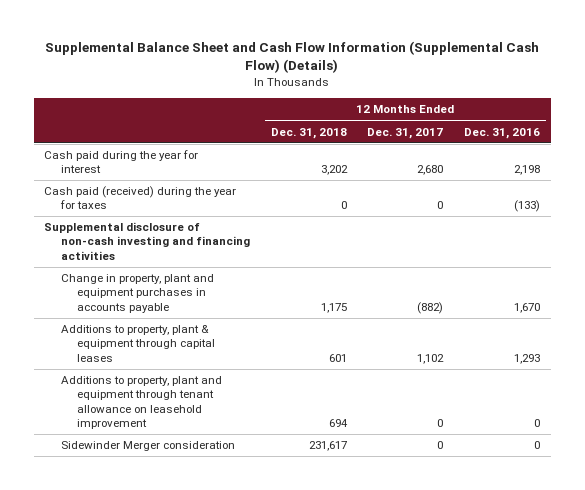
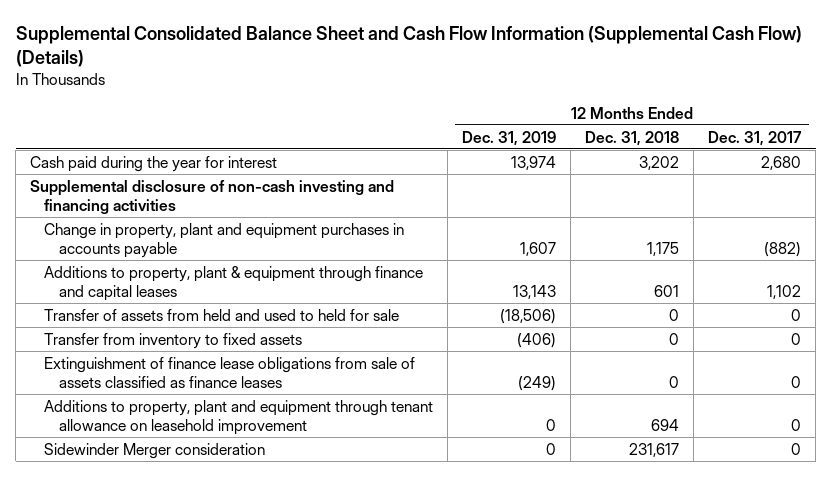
- Supplemental Balance Sheet and Cash Flow Information (Supplemental Cash Flow) (Details)
+ Supplemental Consolidated Balance Sheet and Cash Flow Information (Supplemental Cash Flow) (Details)
- | 12 Months Ended Dec. 31, 2018 | 12 Months Ended Dec. 31, 2017 | 12 Months Ended Dec. 31, 2016
+ | 12 Months Ended Dec. 31, 2019 | 12 Months Ended Dec. 31, 2018 | 12 Months Ended Dec. 31, 2017
- Cash paid (received) during the year for taxes | 0 | 0 | (133)
- Additions to property, plant & equipment through capital leases | 601 | 1,102 | 1,293
+ Additions to property, plant & equipment through finance and capital leases | 13,143 | 601 | 1,102
+ Transfer of assets from held and used to held for sale | (18,506) | 0 | 0
+ Transfer from inventory to fixed assets | (406) | 0 | 0
+ Extinguishment of finance lease obligations from sale of assets classified as finance leases | (249) | 0 | 0

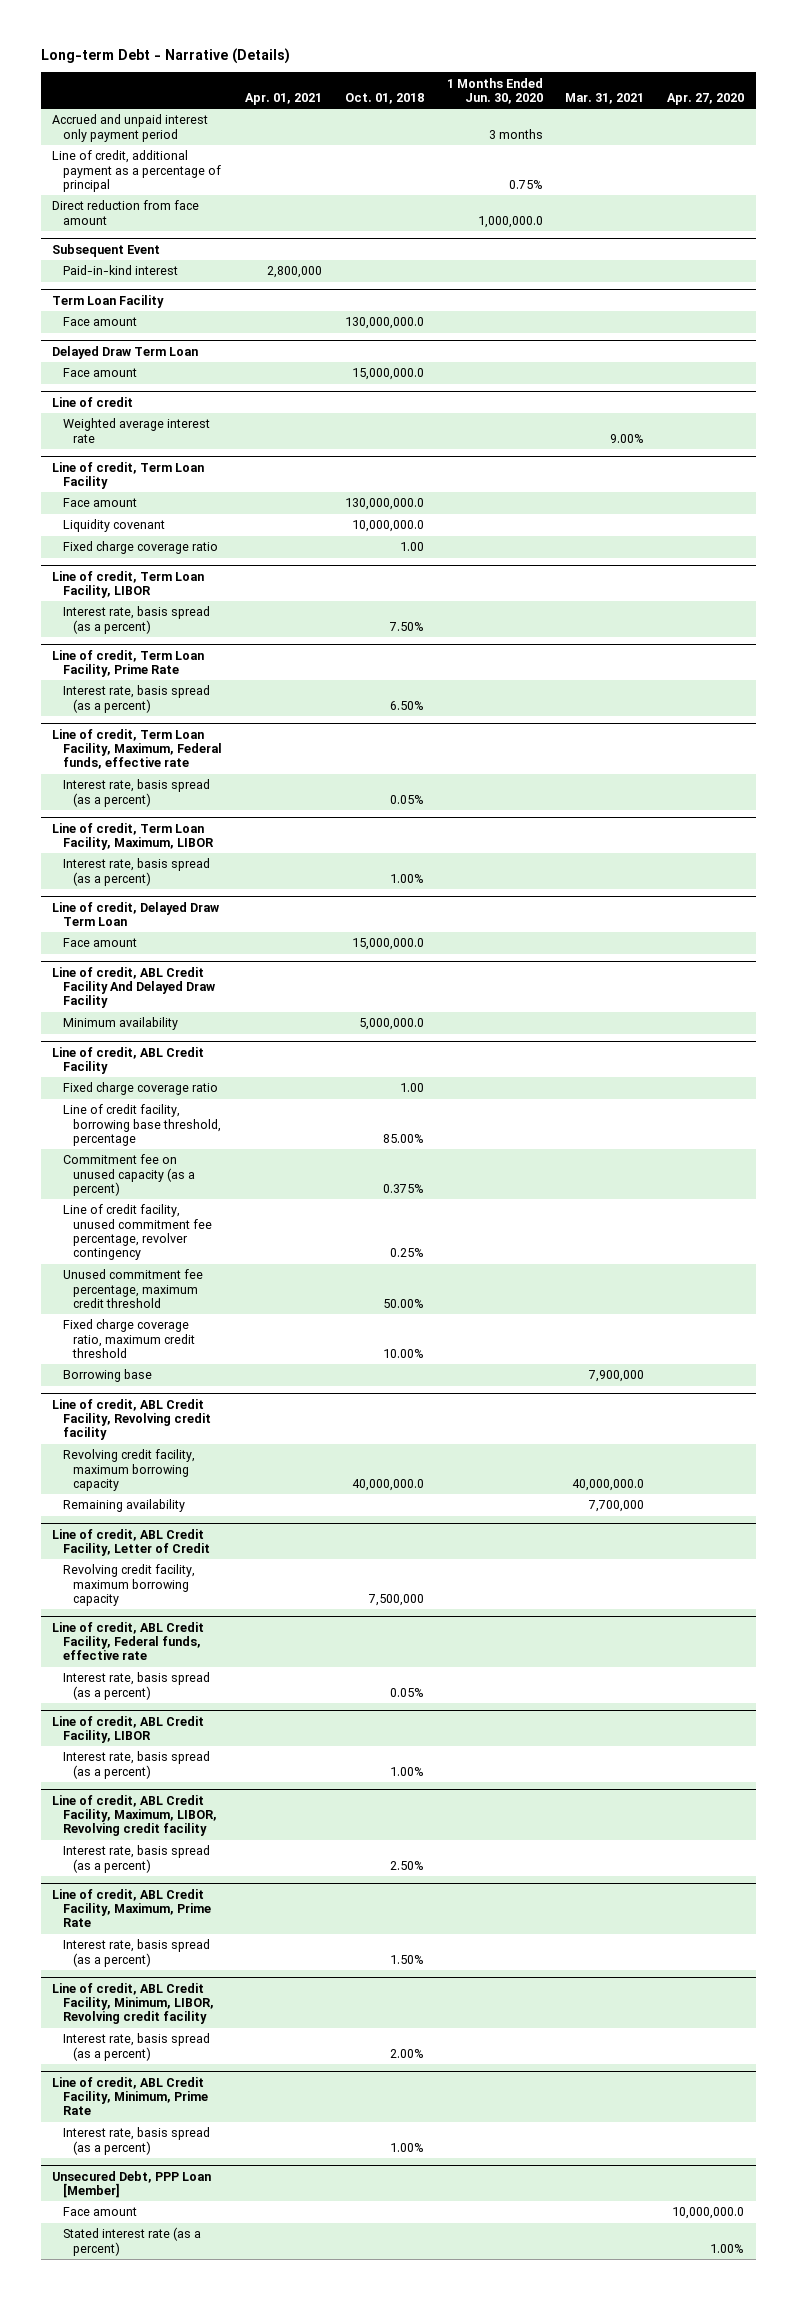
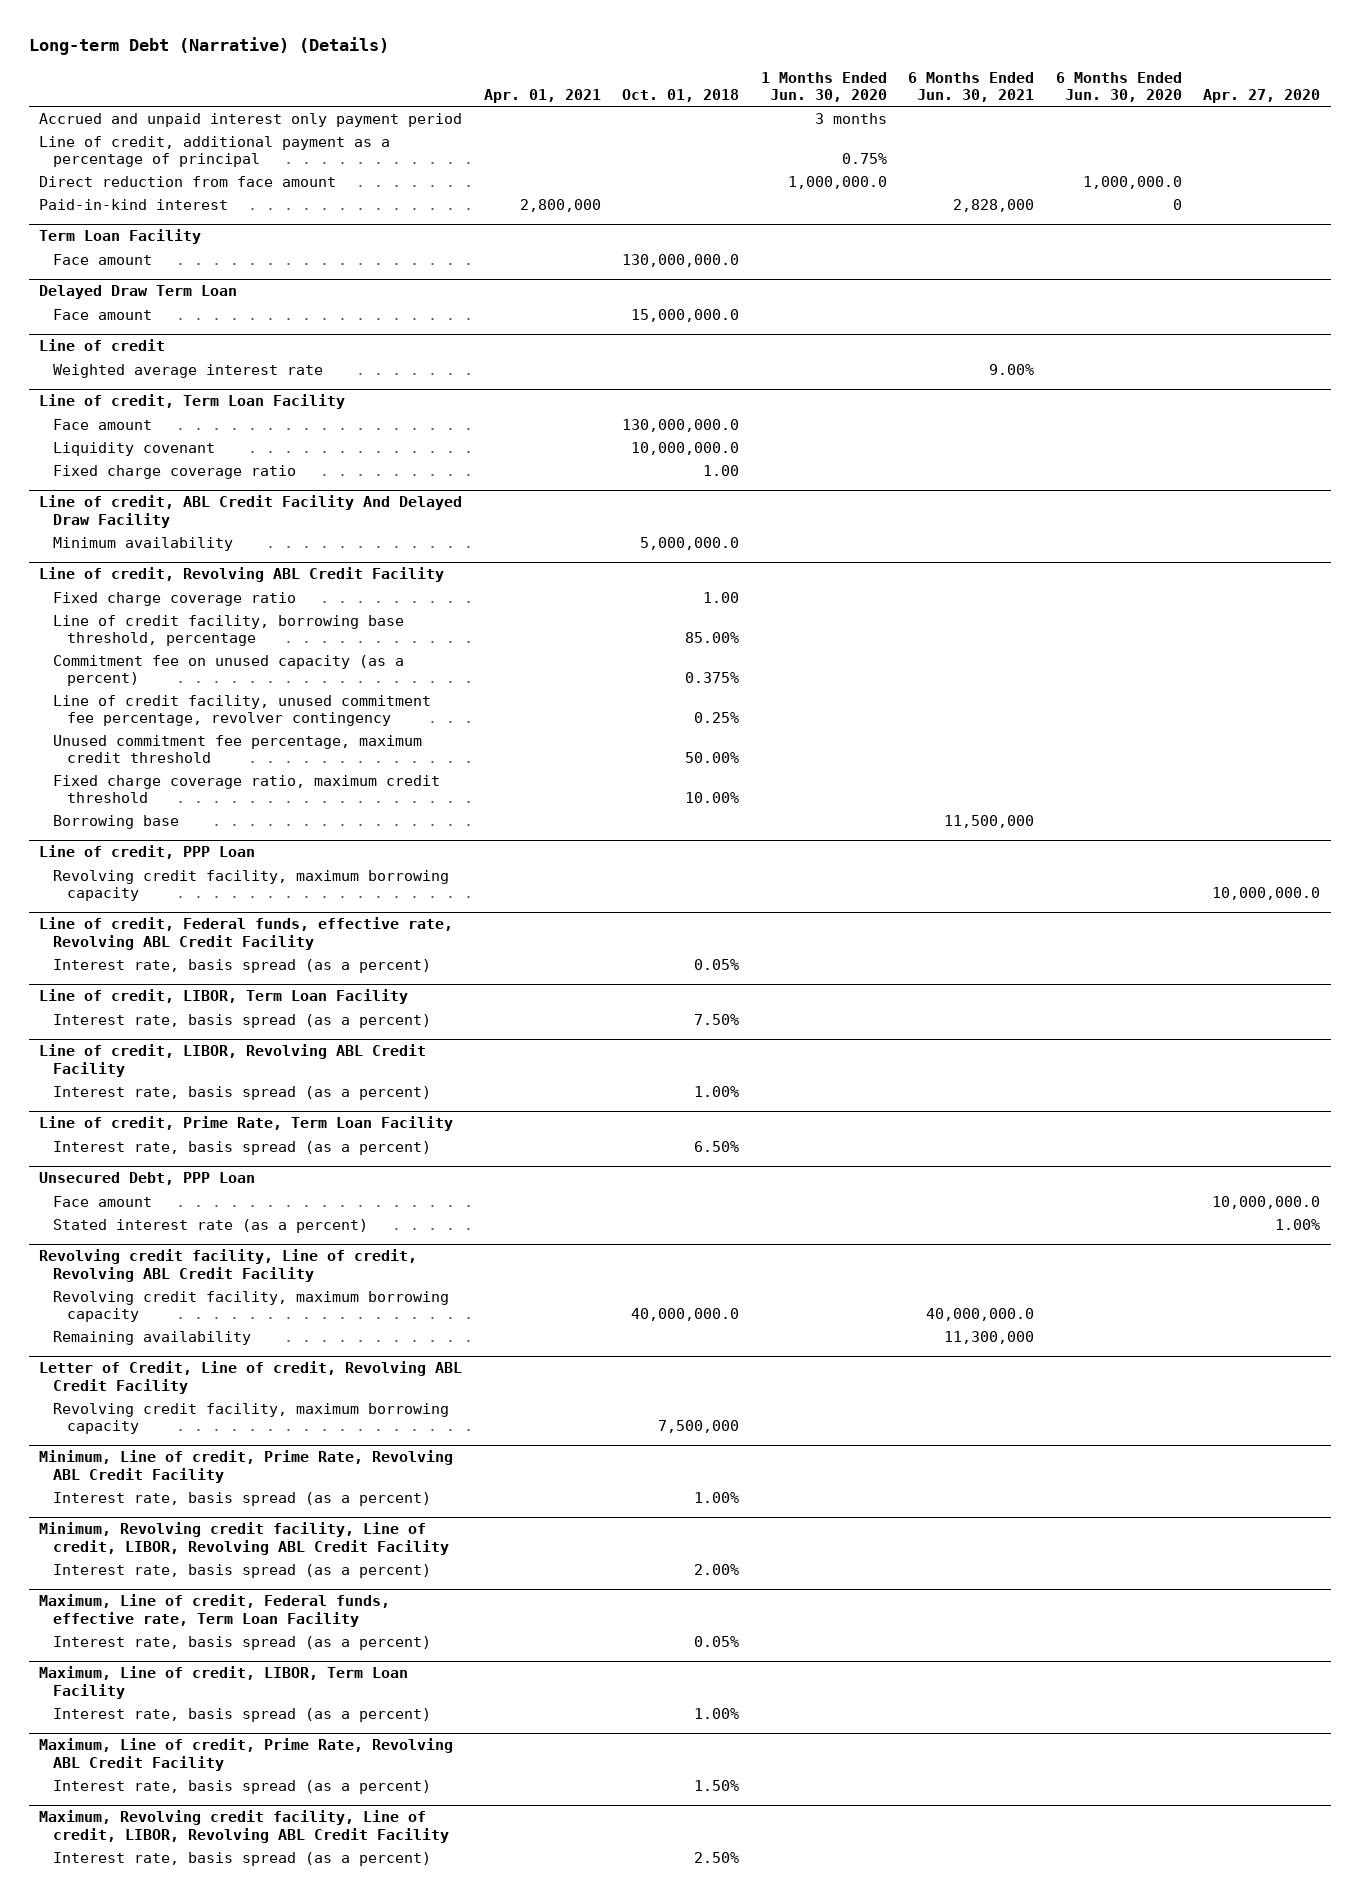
- Long-term Debt - Narrative (Details)
+ Long-term Debt (Narrative) (Details)
- | Apr. 01, 2021 | Oct. 01, 2018 | 1 Months Ended Jun. 30, 2020 | Mar. 31, 2021 | Apr. 27, 2020
+ | Apr. 01, 2021 | Oct. 01, 2018 | 1 Months Ended Jun. 30, 2020 | 6 Months Ended Jun. 30, 2021 | 6 Months Ended Jun. 30, 2020 | Apr. 27, 2020
- Subsequent Event
- Line of credit, Term Loan Facility, LIBOR
- Interest rate, basis spread (as a percent) | | 7.50% | | |
- Line of credit, Term Loan Facility, Prime Rate
- Interest rate, basis spread (as a percent) | | 6.50% | | |
- Line of credit, Term Loan Facility, Maximum, Federal funds, effective rate
- Interest rate, basis spread (as a percent) | | 0.05% | | |
- Line of credit, Term Loan Facility, Maximum, LIBOR
- Interest rate, basis spread (as a percent) | | 1.00% | | |
- Line of credit, Delayed Draw Term Loan
- Face amount | | 15,000,000.0 | | |
- Line of credit, ABL Credit Facility
+ Line of credit, Revolving ABL Credit Facility
- Line of credit, ABL Credit Facility, Revolving credit facility
+ Line of credit, PPP Loan
+ Revolving credit facility, maximum borrowing capacity | | | | | | 10,000,000.0
+ Line of credit, Federal funds, effective rate, Revolving ABL Credit Facility
+ Interest rate, basis spread (as a percent) | | 0.05% | | | |
+ Line of credit, LIBOR, Term Loan Facility
+ Interest rate, basis spread (as a percent) | | 7.50% | | | |
+ Line of credit, LIBOR, Revolving ABL Credit Facility
+ Interest rate, basis spread (as a percent) | | 1.00% | | | |
+ Line of credit, Prime Rate, Term Loan Facility
+ Interest rate, basis spread (as a percent) | | 6.50% | | | |
+ Unsecured Debt, PPP Loan
+ Face amount | | | | | | 10,000,000.0
+ Stated interest rate (as a percent) | | | | | | 1.00%
+ Revolving credit facility, Line of credit, Revolving ABL Credit Facility
- Line of credit, ABL Credit Facility, Letter of Credit
+ Letter of Credit, Line of credit, Revolving ABL Credit Facility
- Line of credit, ABL Credit Facility, Federal funds, effective rate
- Interest rate, basis spread (as a percent) | | 0.05% | | |
- Line of credit, ABL Credit Facility, LIBOR
+ Minimum, Line of credit, Prime Rate, Revolving ABL Credit Facility
- Line of credit, ABL Credit Facility, Maximum, LIBOR, Revolving credit facility
- Interest rate, basis spread (as a percent) | | 2.50% | | |
- Line of credit, ABL Credit Facility, Maximum, Prime Rate
- Interest rate, basis spread (as a percent) | | 1.50% | | |
- Line of credit, ABL Credit Facility, Minimum, LIBOR, Revolving credit facility
+ Minimum, Revolving credit facility, Line of credit, LIBOR, Revolving ABL Credit Facility
- Line of credit, ABL Credit Facility, Minimum, Prime Rate
+ Maximum, Line of credit, Federal funds, effective rate, Term Loan Facility
+ Interest rate, basis spread (as a percent) | | 0.05% | | | |
+ Maximum, Line of credit, LIBOR, Term Loan Facility
- Unsecured Debt, PPP Loan [Member]
- Face amount | | | | | 10,000,000.0
- Stated interest rate (as a percent) | | | | | 1.00%
+ Maximum, Line of credit, Prime Rate, Revolving ABL Credit Facility
+ Interest rate, basis spread (as a percent) | | 1.50% | | | |
+ Maximum, Revolving credit facility, Line of credit, LIBOR, Revolving ABL Credit Facility
+ Interest rate, basis spread (as a percent) | | 2.50% | | | |

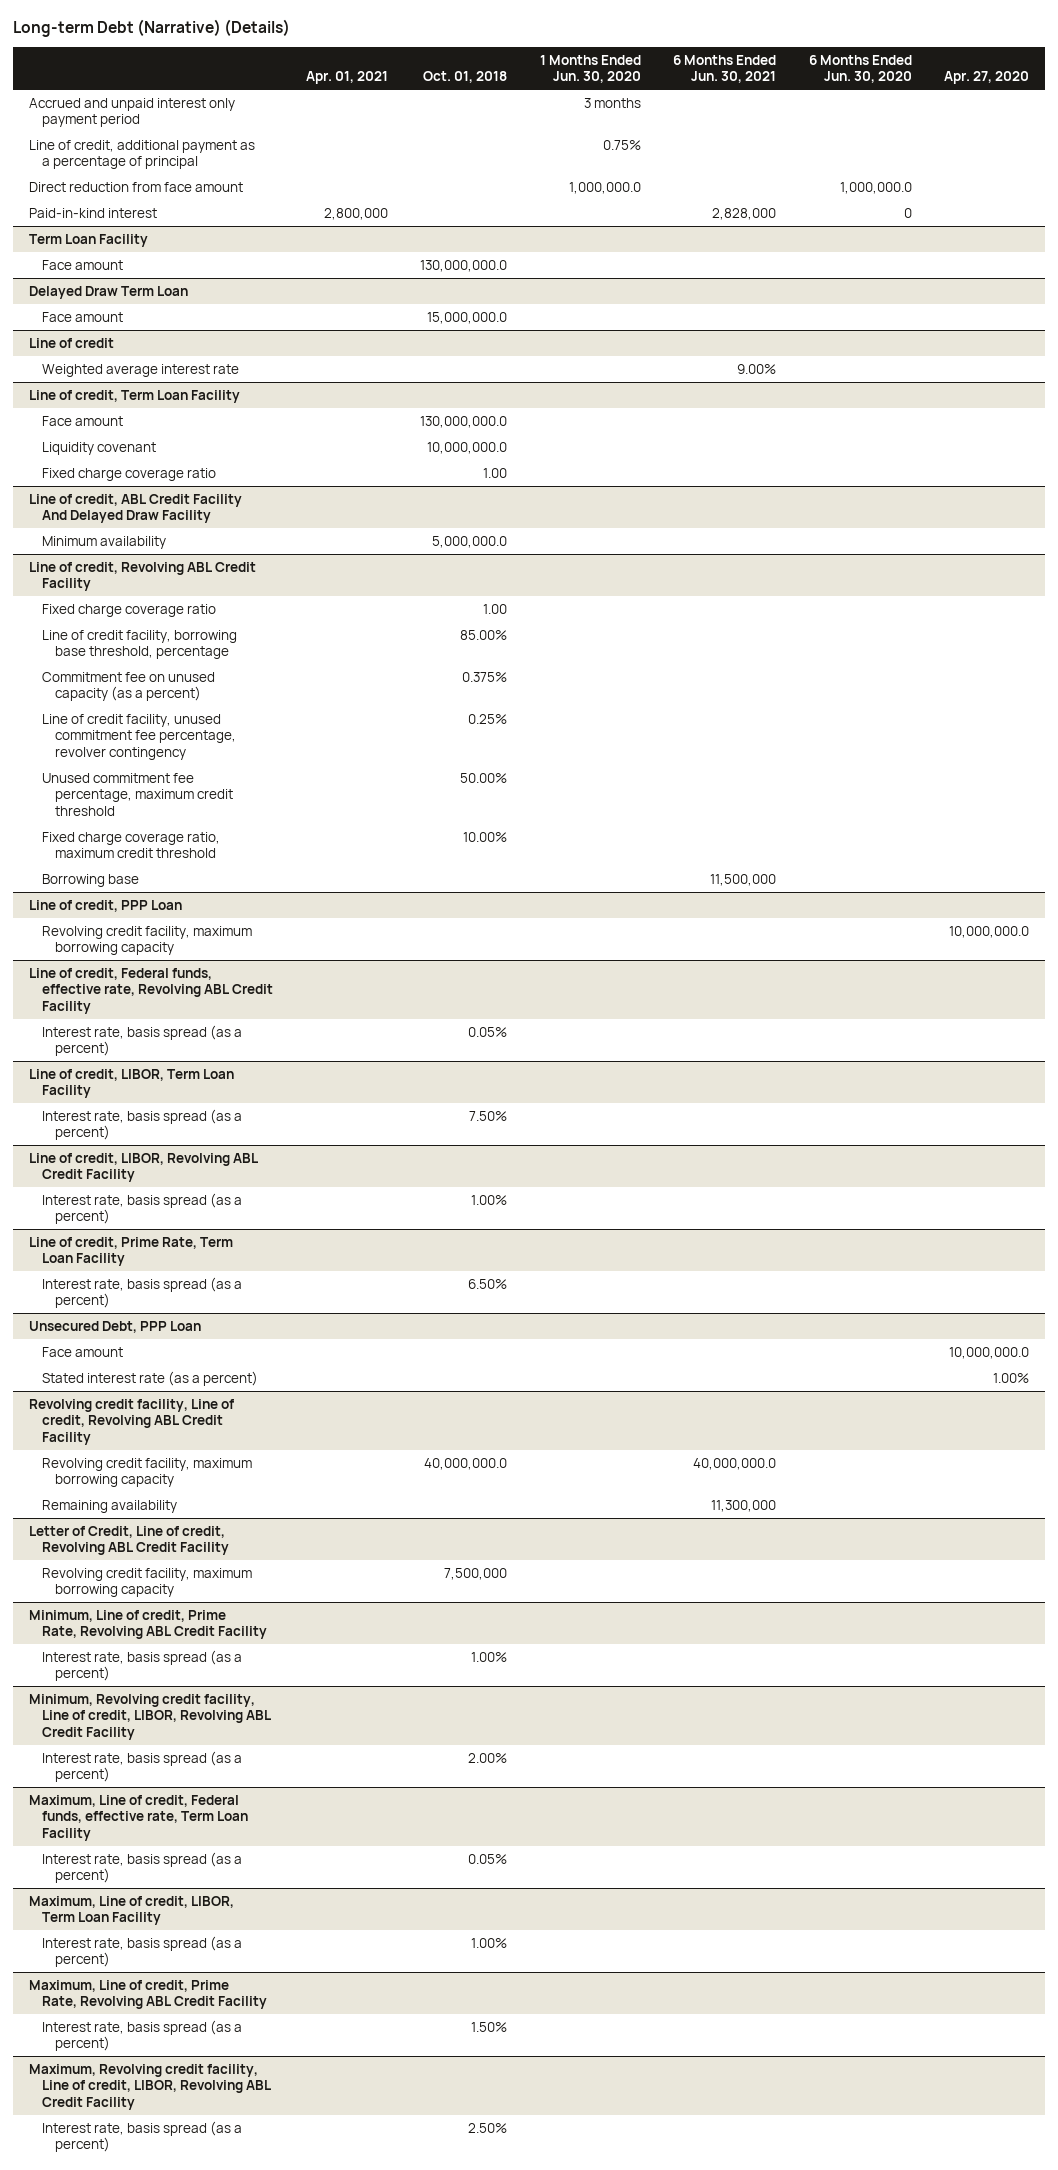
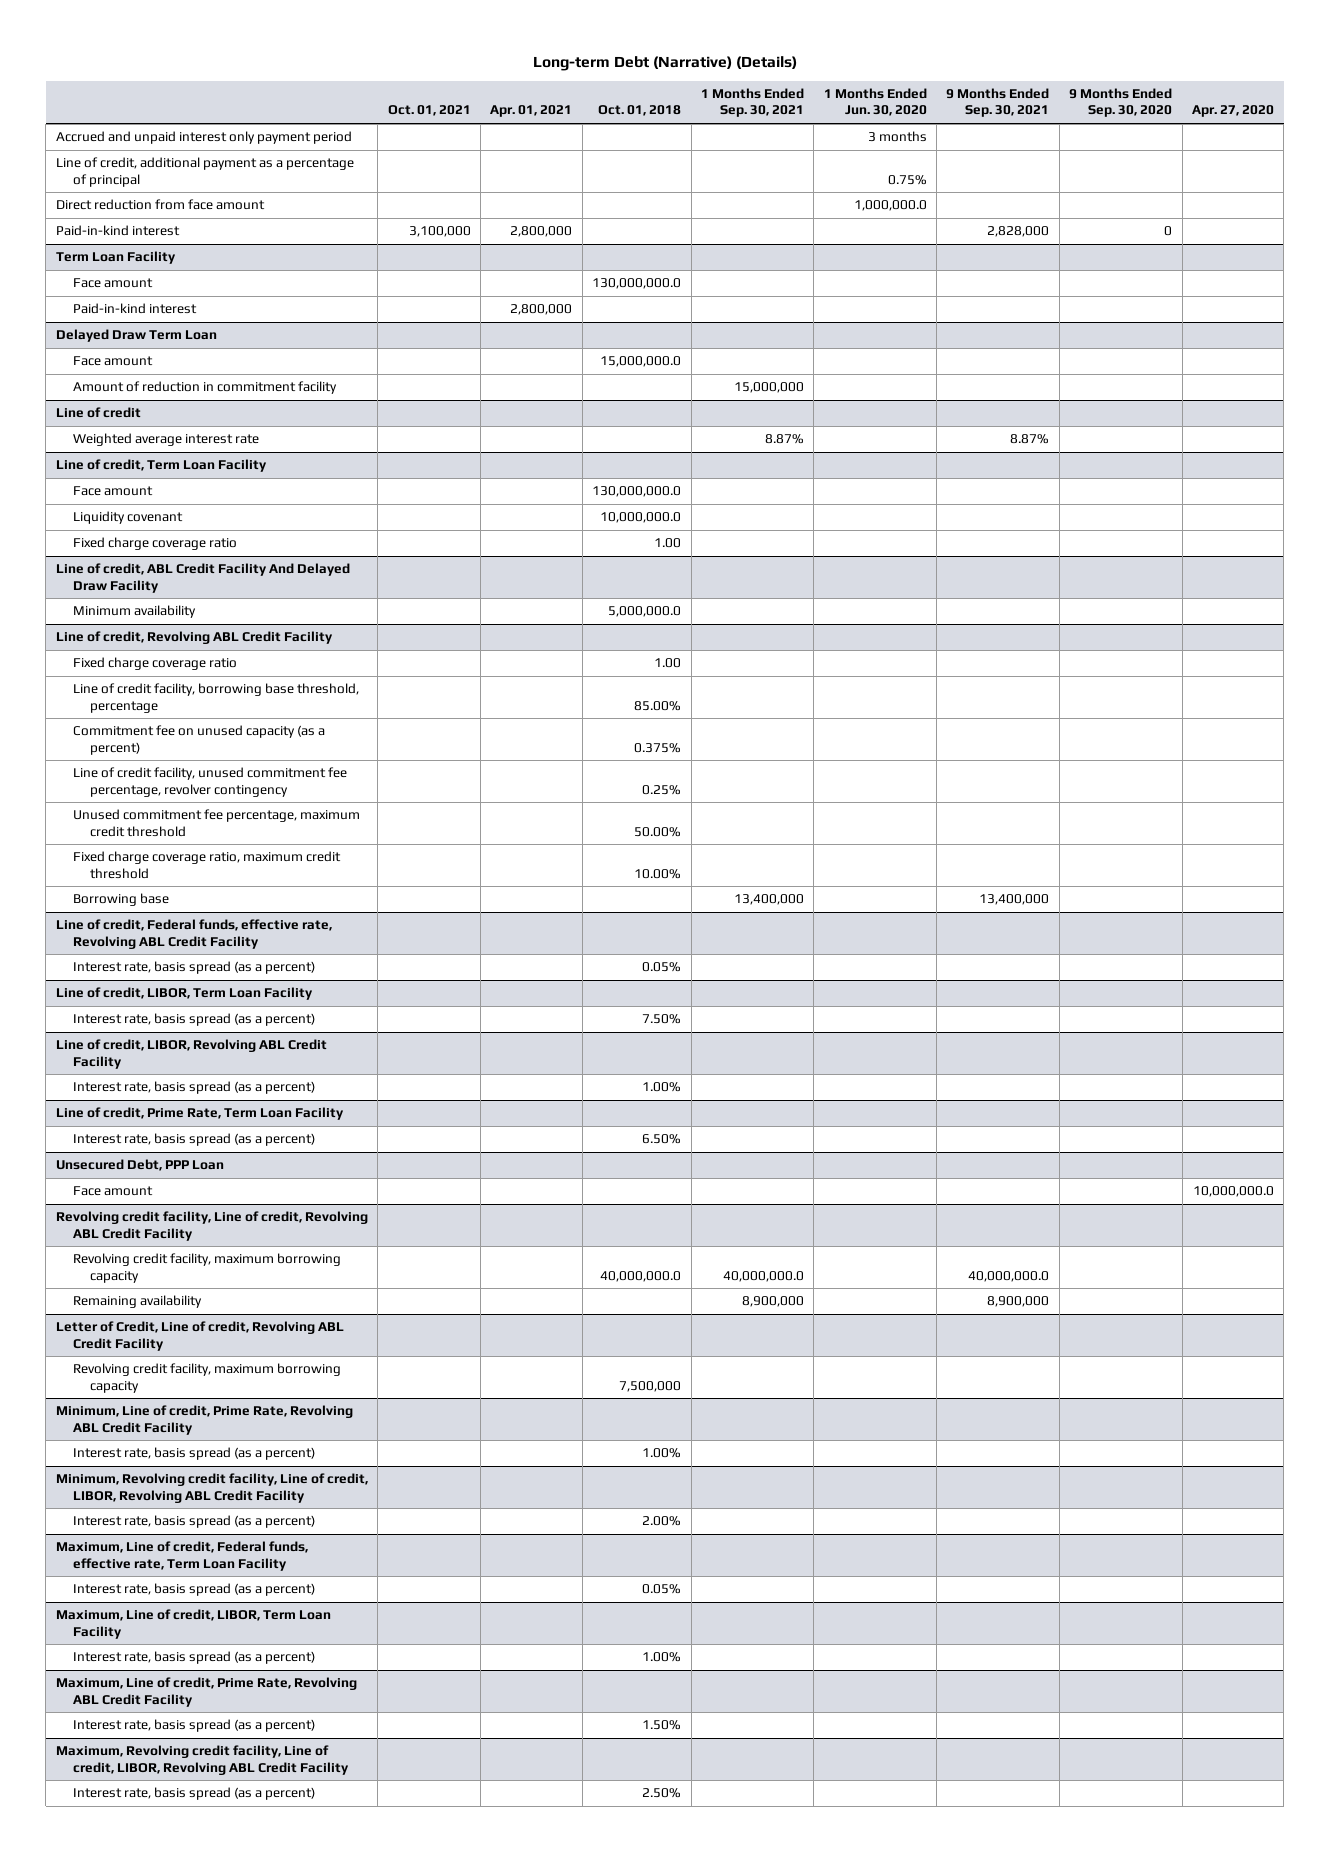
- | Apr. 01, 2021 | Oct. 01, 2018 | 1 Months Ended Jun. 30, 2020 | 6 Months Ended Jun. 30, 2021 | 6 Months Ended Jun. 30, 2020 | Apr. 27, 2020
+ | Oct. 01, 2021 | Apr. 01, 2021 | Oct. 01, 2018 | 1 Months Ended Sep. 30, 2021 | 1 Months Ended Jun. 30, 2020 | 9 Months Ended Sep. 30, 2021 | 9 Months Ended Sep. 30, 2020 | Apr. 27, 2020
@ Term Loan Facility
+ Paid-in-kind interest | | 2,800,000 | | | | | |
@ Delayed Draw Term Loan
+ Amount of reduction in commitment facility | | | | 15,000,000 | | | |
- Line of credit, PPP Loan
- Revolving credit facility, maximum borrowing capacity | | | | | | 10,000,000.0
@ Unsecured Debt, PPP Loan
- Stated interest rate (as a percent) | | | | | | 1.00%

